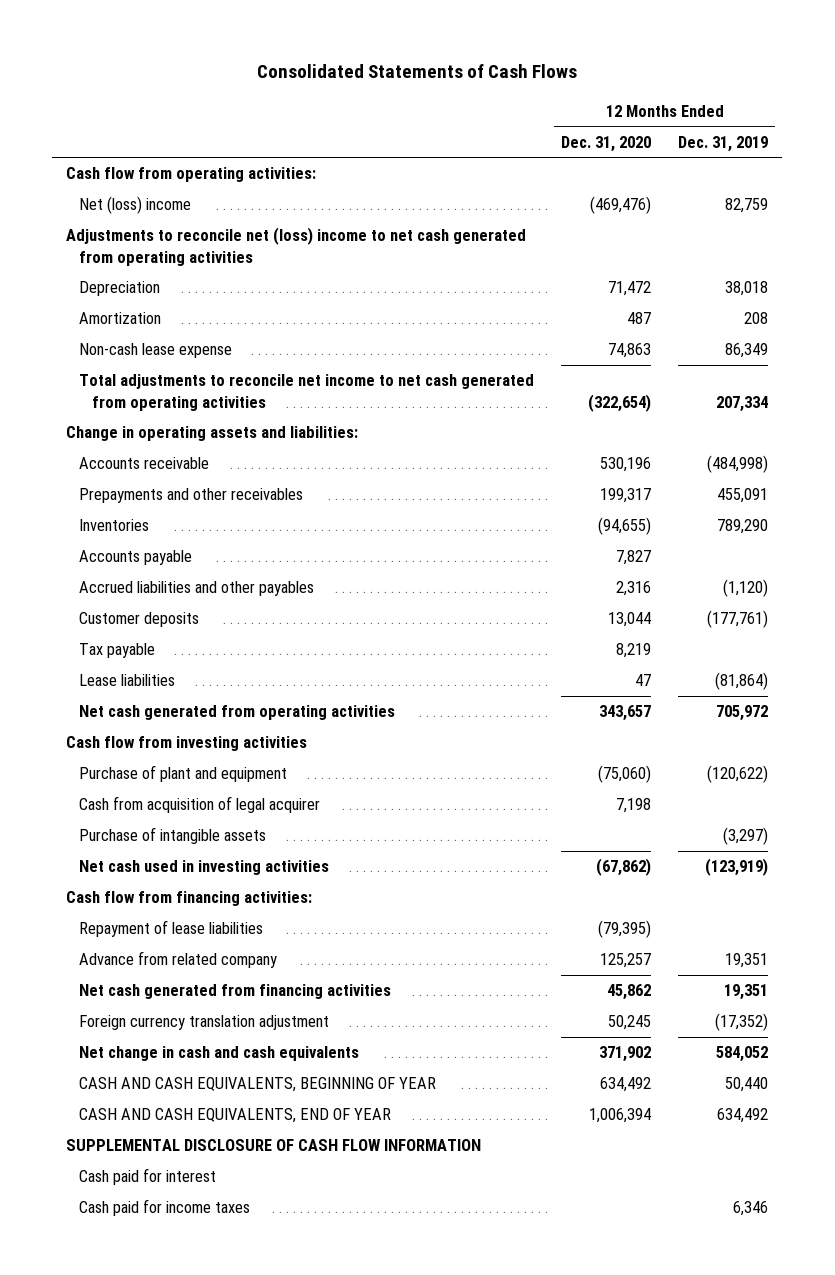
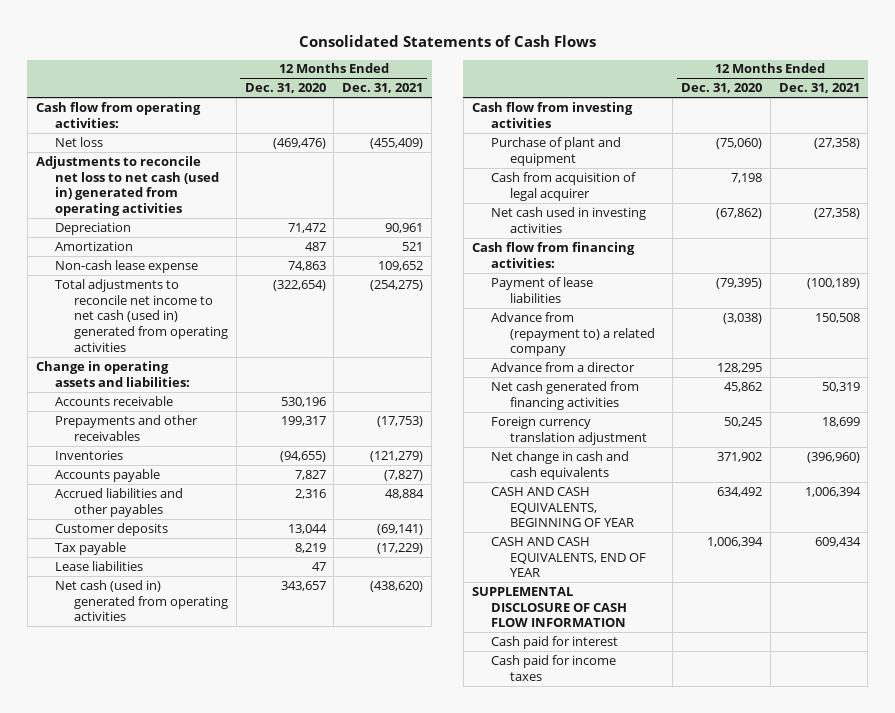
- | 12 Months Ended Dec. 31, 2020 | 12 Months Ended Dec. 31, 2019
+ | 12 Months Ended Dec. 31, 2020 | 12 Months Ended Dec. 31, 2021
- Net (loss) income | (469,476) | 82,759
- Adjustments to reconcile net (loss) income to net cash generated from operating activities
+ Net loss | (469,476) | (455,409)
+ Adjustments to reconcile net loss to net cash (used in) generated from operating activities
- Total adjustments to reconcile net income to net cash generated from operating activities | (322,654) | 207,334
+ Total adjustments to reconcile net income to net cash (used in) generated from operating activities | (322,654) | (254,275)
- Net cash generated from operating activities | 343,657 | 705,972
+ Net cash (used in) generated from operating activities | 343,657 | (438,620)
- Purchase of intangible assets | | (3,297)
- Repayment of lease liabilities | (79,395) |
- Advance from related company | 125,257 | 19,351
+ Payment of lease liabilities | (79,395) | (100,189)
+ Advance from (repayment to) a related company | (3,038) | 150,508
+ Advance from a director | 128,295 |

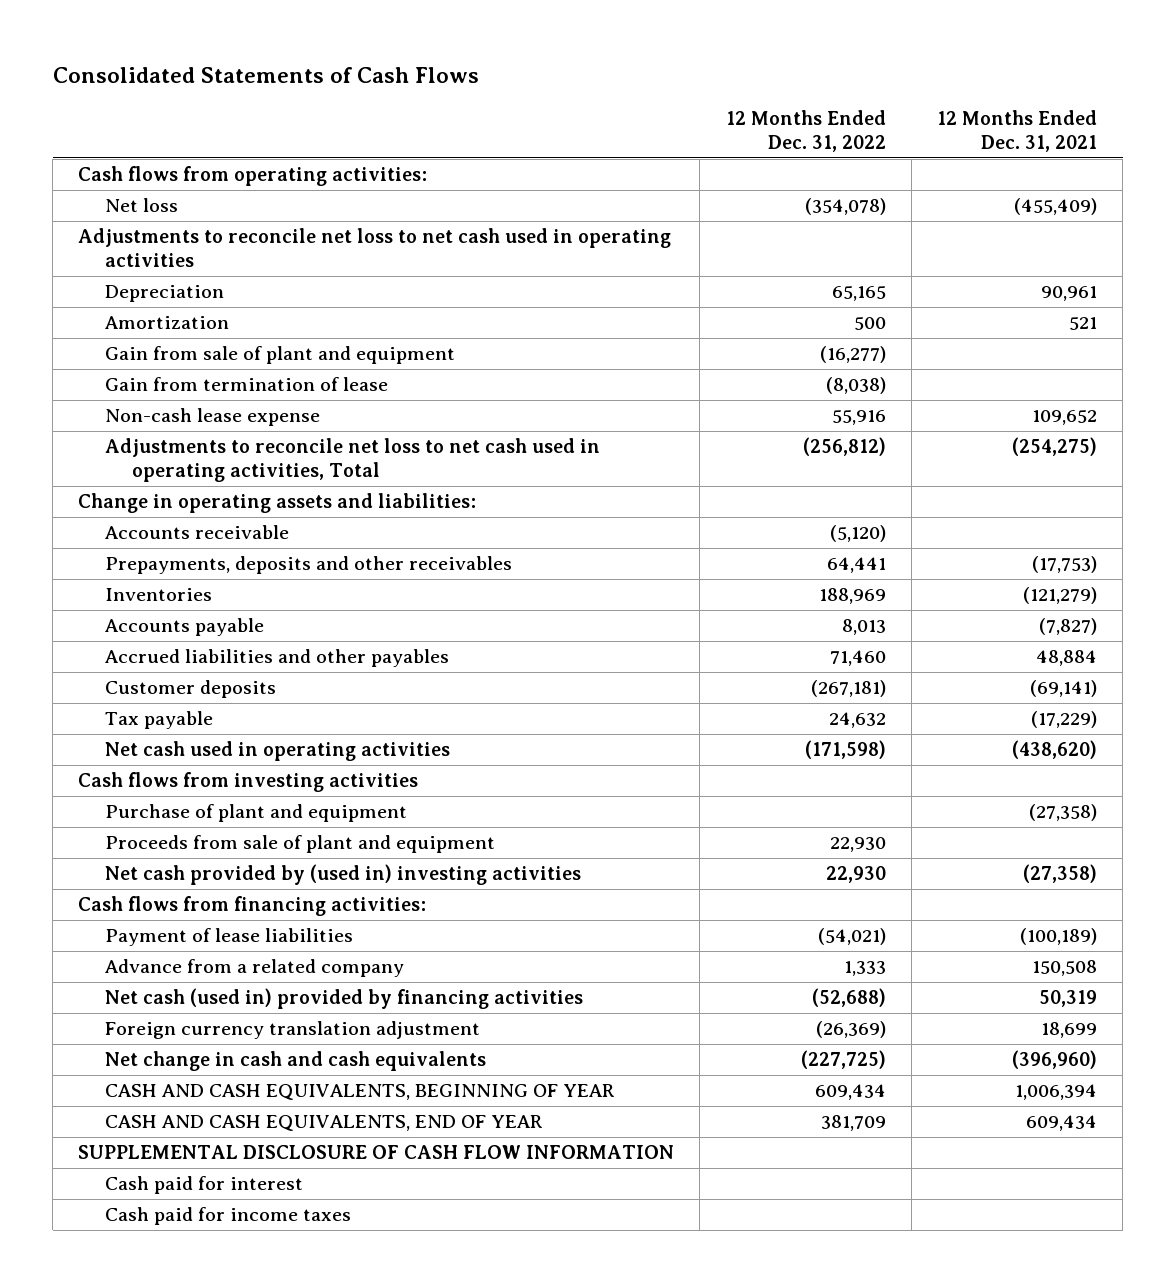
- | 12 Months Ended Dec. 31, 2020 | 12 Months Ended Dec. 31, 2021
+ | 12 Months Ended Dec. 31, 2022 | 12 Months Ended Dec. 31, 2021
- Cash flow from operating activities:
+ Cash flows from operating activities:
- Adjustments to reconcile net loss to net cash (used in) generated from operating activities
+ Adjustments to reconcile net loss to net cash used in operating activities
+ Gain from sale of plant and equipment | (16,277) |
+ Gain from termination of lease | (8,038) |
- Total adjustments to reconcile net income to net cash (used in) generated from operating activities | (322,654) | (254,275)
+ Adjustments to reconcile net loss to net cash used in operating activities, Total | (256,812) | (254,275)
- Prepayments and other receivables | 199,317 | (17,753)
+ Prepayments, deposits and other receivables | 64,441 | (17,753)
- Lease liabilities | 47 |
- Net cash (used in) generated from operating activities | 343,657 | (438,620)
- Cash flow from investing activities
+ Net cash used in operating activities | (171,598) | (438,620)
+ Cash flows from investing activities
- Cash from acquisition of legal acquirer | 7,198 |
- Net cash used in investing activities | (67,862) | (27,358)
- Cash flow from financing activities:
+ Proceeds from sale of plant and equipment | 22,930 |
+ Net cash provided by (used in) investing activities | 22,930 | (27,358)
+ Cash flows from financing activities:
- Advance from (repayment to) a related company | (3,038) | 150,508
- Advance from a director | 128,295 |
- Net cash generated from financing activities | 45,862 | 50,319
+ Advance from a related company | 1,333 | 150,508
+ Net cash (used in) provided by financing activities | (52,688) | 50,319

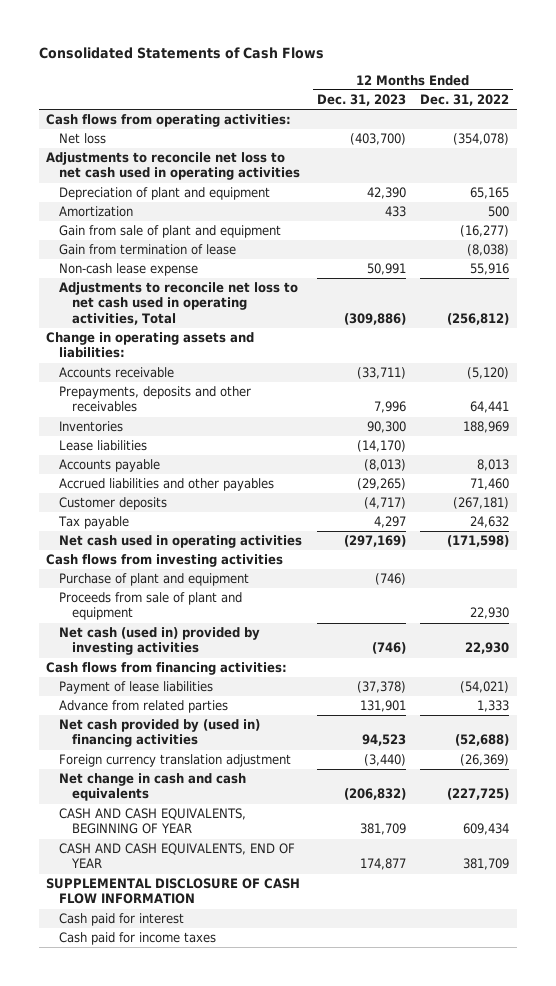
- | 12 Months Ended Dec. 31, 2022 | 12 Months Ended Dec. 31, 2021
+ | 12 Months Ended Dec. 31, 2023 | 12 Months Ended Dec. 31, 2022
- Depreciation | 65,165 | 90,961
+ Depreciation of plant and equipment | 42,390 | 65,165
+ Lease liabilities | (14,170) |
- Net cash provided by (used in) investing activities | 22,930 | (27,358)
+ Net cash (used in) provided by investing activities | (746) | 22,930
- Advance from a related company | 1,333 | 150,508
- Net cash (used in) provided by financing activities | (52,688) | 50,319
+ Advance from related parties | 131,901 | 1,333
+ Net cash provided by (used in) financing activities | 94,523 | (52,688)

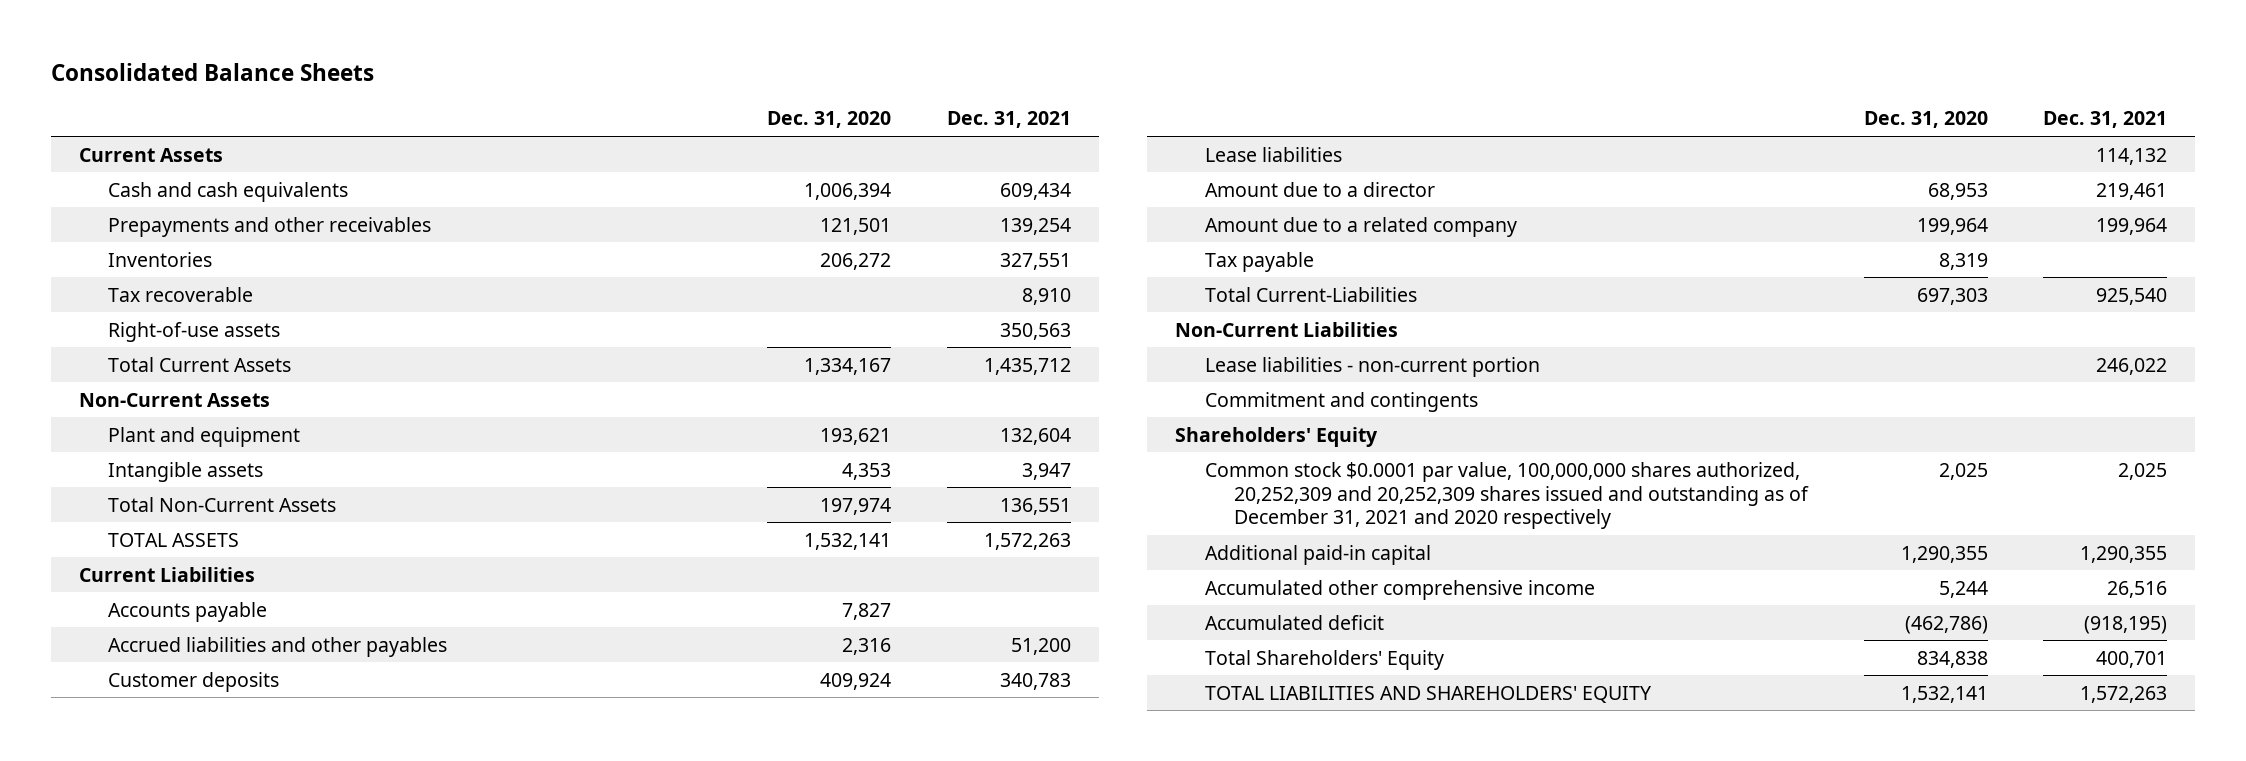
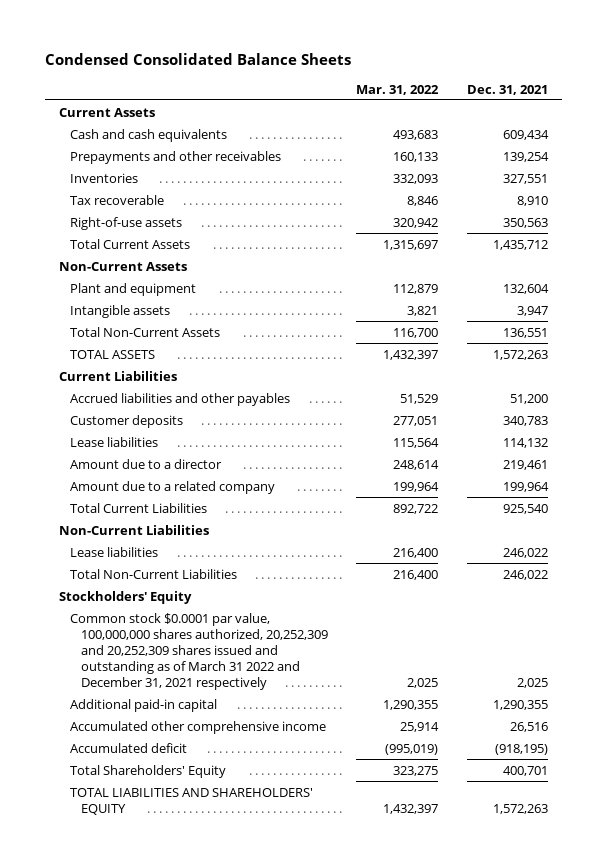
- Consolidated Balance Sheets
+ Condensed Consolidated Balance Sheets
- | Dec. 31, 2020 | Dec. 31, 2021
+ | Mar. 31, 2022 | Dec. 31, 2021
- Accounts payable | 7,827 |
- Tax payable | 8,319 |
- Total Current-Liabilities | 697,303 | 925,540
+ Total Current Liabilities | 892,722 | 925,540
- Lease liabilities - non-current portion | | 246,022
- Commitment and contingents
- Shareholders' Equity
- Common stock $0.0001 par value, 100,000,000 shares authorized, 20,252,309 and 20,252,309 shares issued and outstanding as of December 31, 2021 and 2020 respectively | 2,025 | 2,025
+ Lease liabilities | 216,400 | 246,022
+ Total Non-Current Liabilities | 216,400 | 246,022
+ Stockholders' Equity
+ Common stock $0.0001 par value, 100,000,000 shares authorized, 20,252,309 and 20,252,309 shares issued and outstanding as of March 31 2022 and December 31, 2021 respectively | 2,025 | 2,025

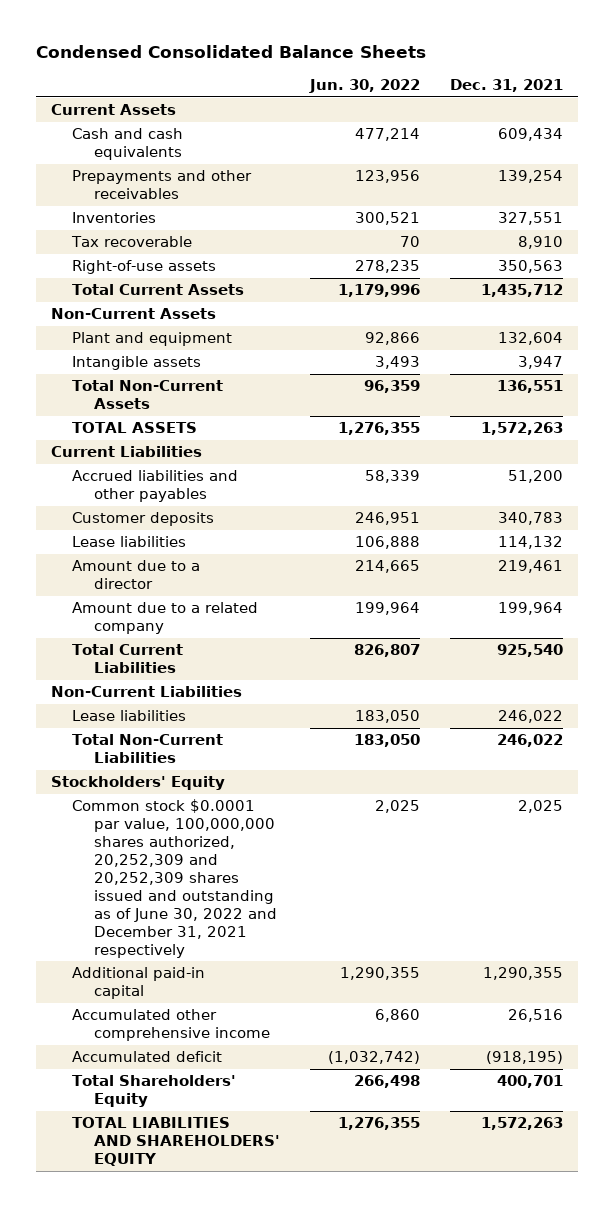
- | Mar. 31, 2022 | Dec. 31, 2021
+ | Jun. 30, 2022 | Dec. 31, 2021
- Common stock $0.0001 par value, 100,000,000 shares authorized, 20,252,309 and 20,252,309 shares issued and outstanding as of March 31 2022 and December 31, 2021 respectively | 2,025 | 2,025
+ Common stock $0.0001 par value, 100,000,000 shares authorized, 20,252,309 and 20,252,309 shares issued and outstanding as of June 30, 2022 and December 31, 2021 respectively | 2,025 | 2,025

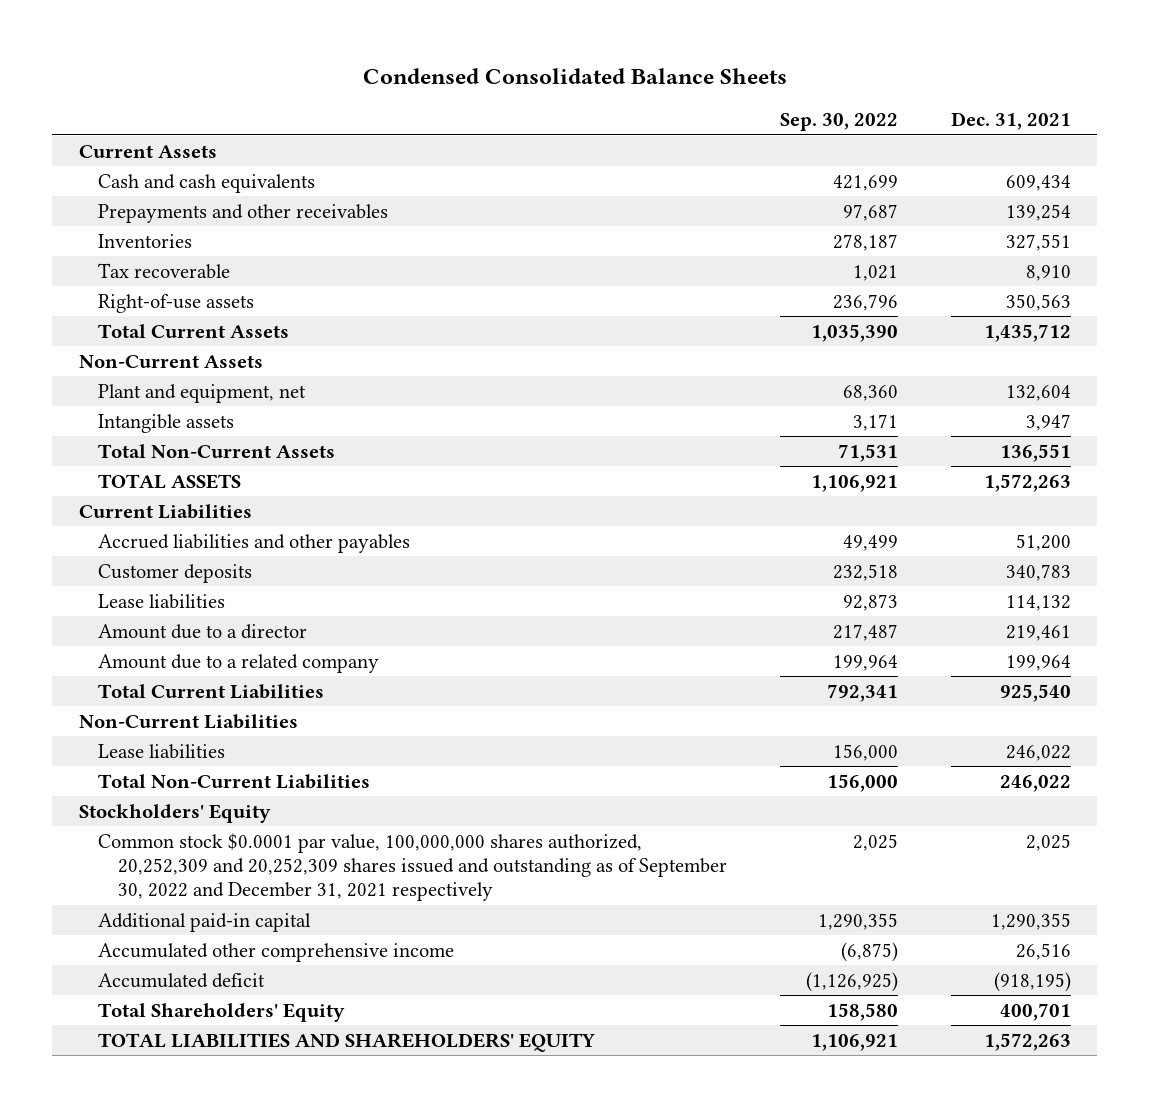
- | Jun. 30, 2022 | Dec. 31, 2021
+ | Sep. 30, 2022 | Dec. 31, 2021
- Plant and equipment | 92,866 | 132,604
+ Plant and equipment, net | 68,360 | 132,604
- Common stock $0.0001 par value, 100,000,000 shares authorized, 20,252,309 and 20,252,309 shares issued and outstanding as of June 30, 2022 and December 31, 2021 respectively | 2,025 | 2,025
+ Common stock $0.0001 par value, 100,000,000 shares authorized, 20,252,309 and 20,252,309 shares issued and outstanding as of September 30, 2022 and December 31, 2021 respectively | 2,025 | 2,025

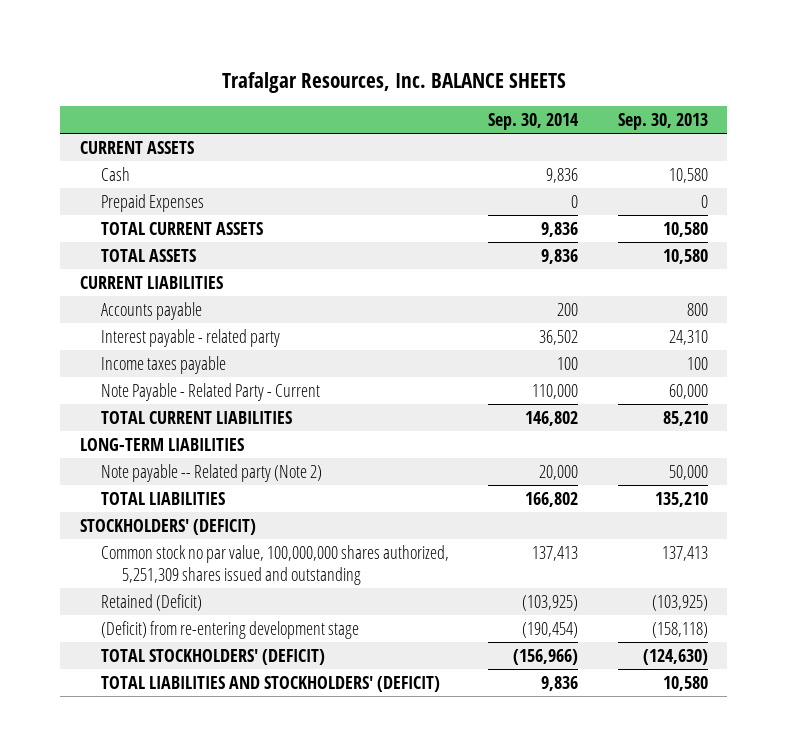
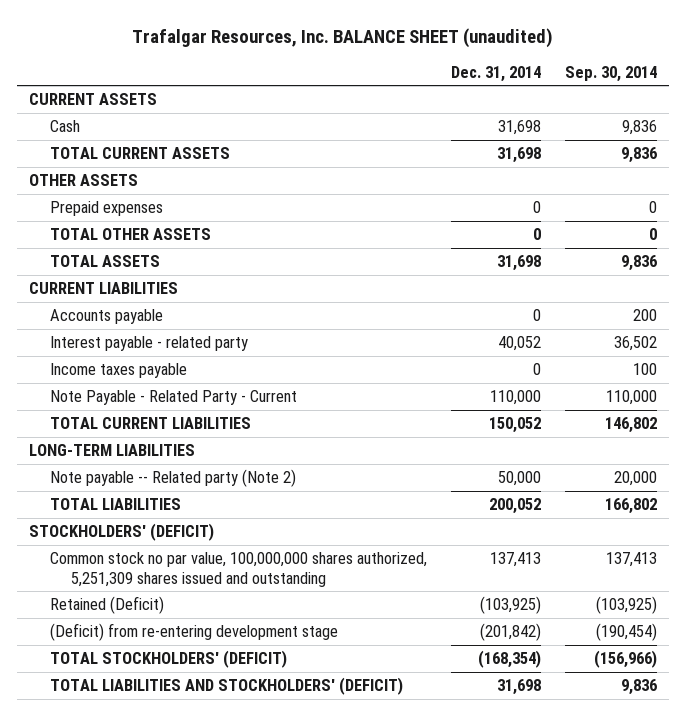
- Trafalgar Resources, Inc. BALANCE SHEETS
+ Trafalgar Resources, Inc. BALANCE SHEET (unaudited)
- | Sep. 30, 2014 | Sep. 30, 2013
+ | Dec. 31, 2014 | Sep. 30, 2014
- Prepaid Expenses | 0 | 0
+ OTHER ASSETS
+ Prepaid expenses | 0 | 0
+ TOTAL OTHER ASSETS | 0 | 0

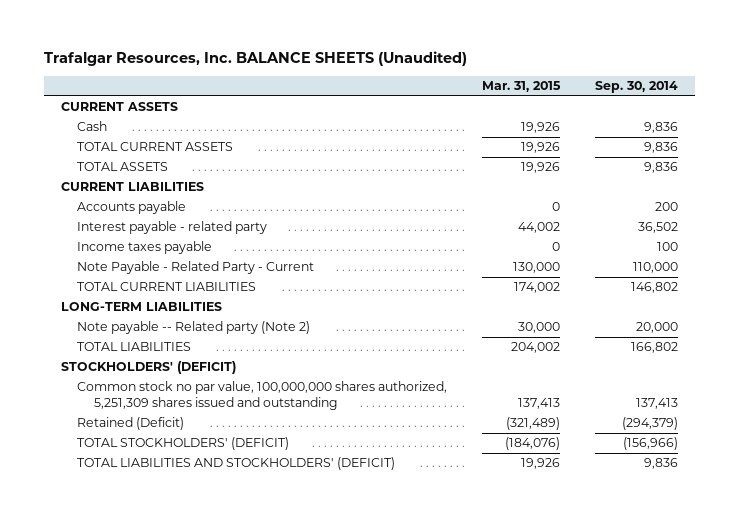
- Trafalgar Resources, Inc. BALANCE SHEET (unaudited)
+ Trafalgar Resources, Inc. BALANCE SHEETS (Unaudited)
- | Dec. 31, 2014 | Sep. 30, 2014
+ | Mar. 31, 2015 | Sep. 30, 2014
- OTHER ASSETS
- Prepaid expenses | 0 | 0
- TOTAL OTHER ASSETS | 0 | 0
- Retained (Deficit) | (103,925) | (103,925)
- (Deficit) from re-entering development stage | (201,842) | (190,454)
+ Retained (Deficit) | (321,489) | (294,379)

